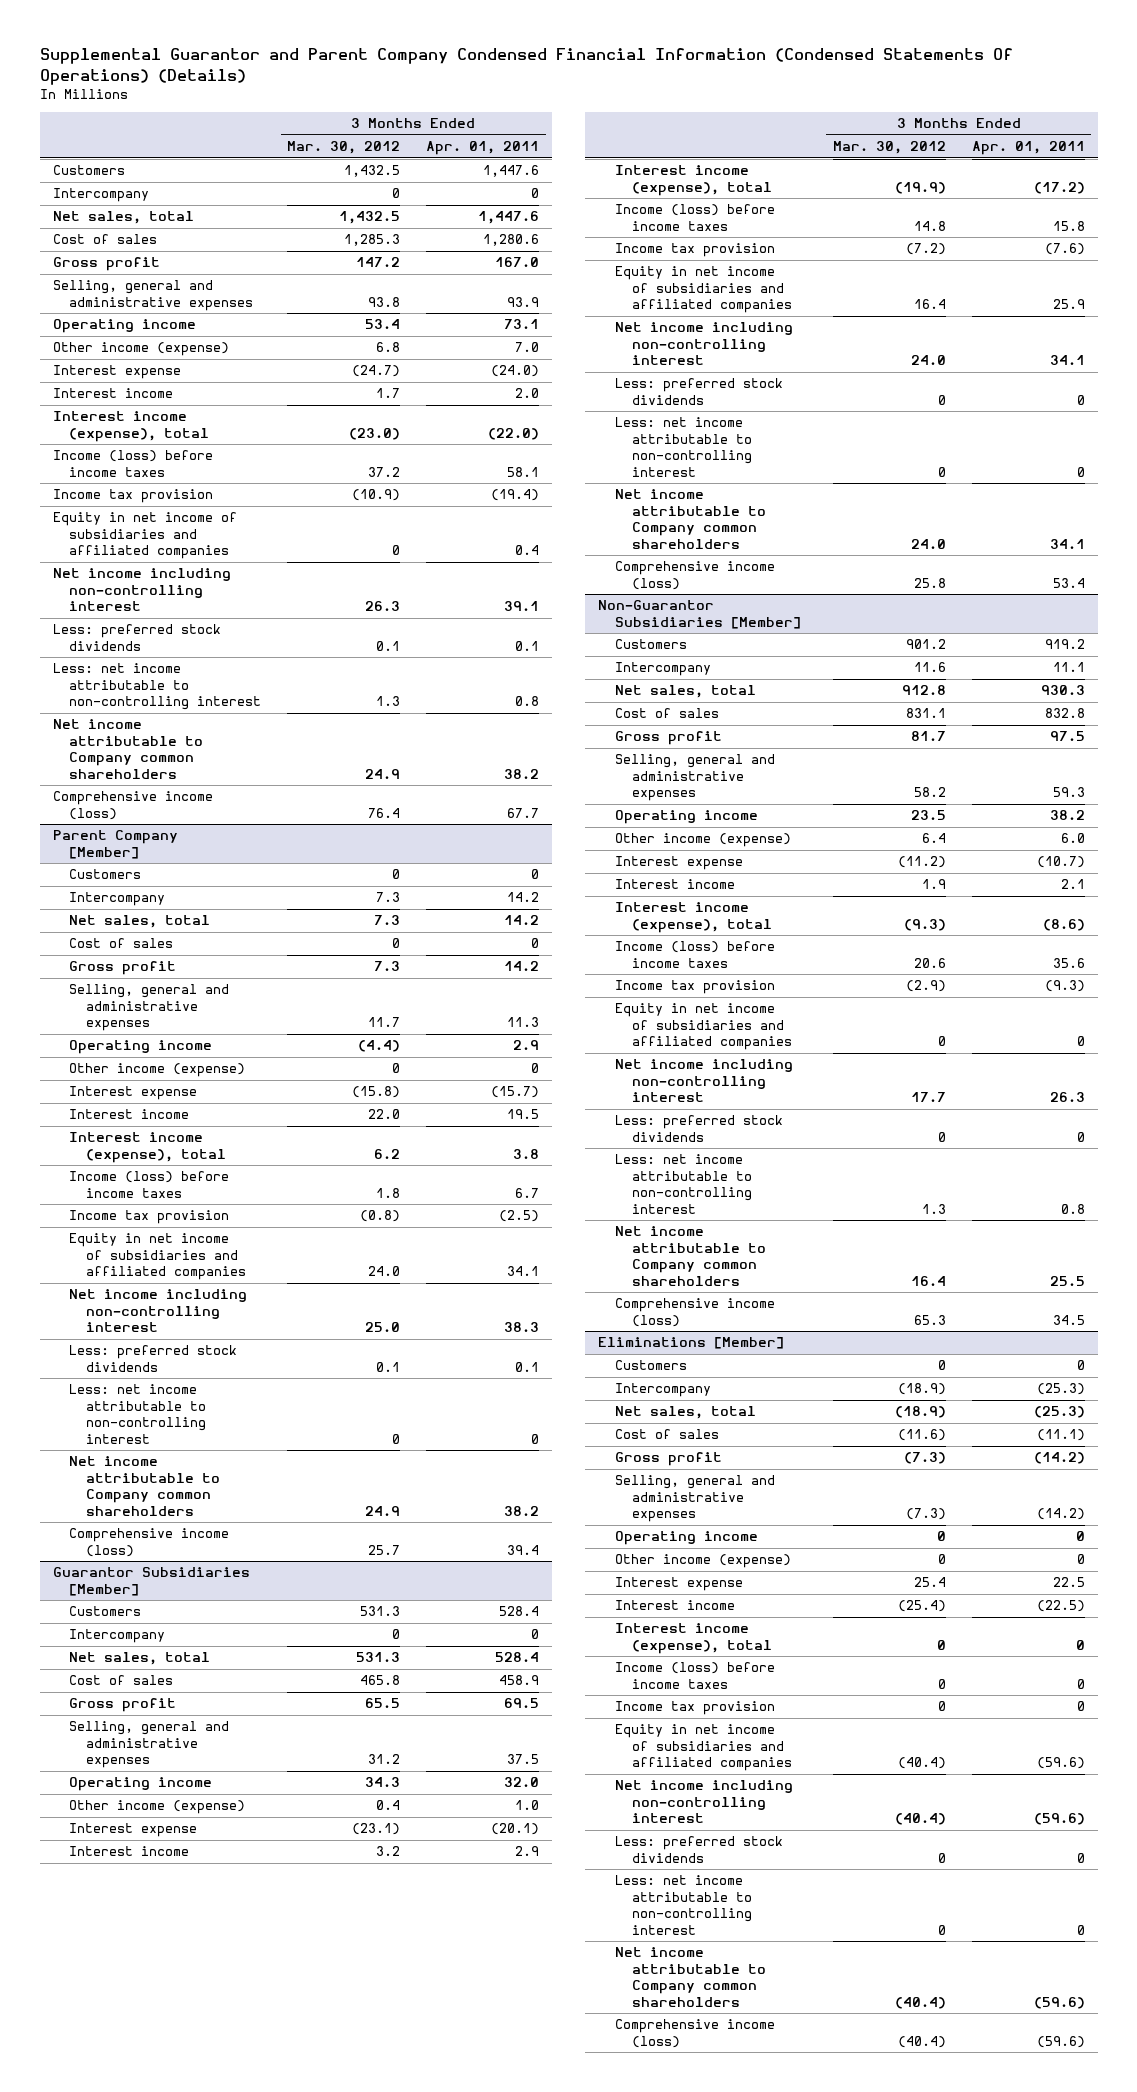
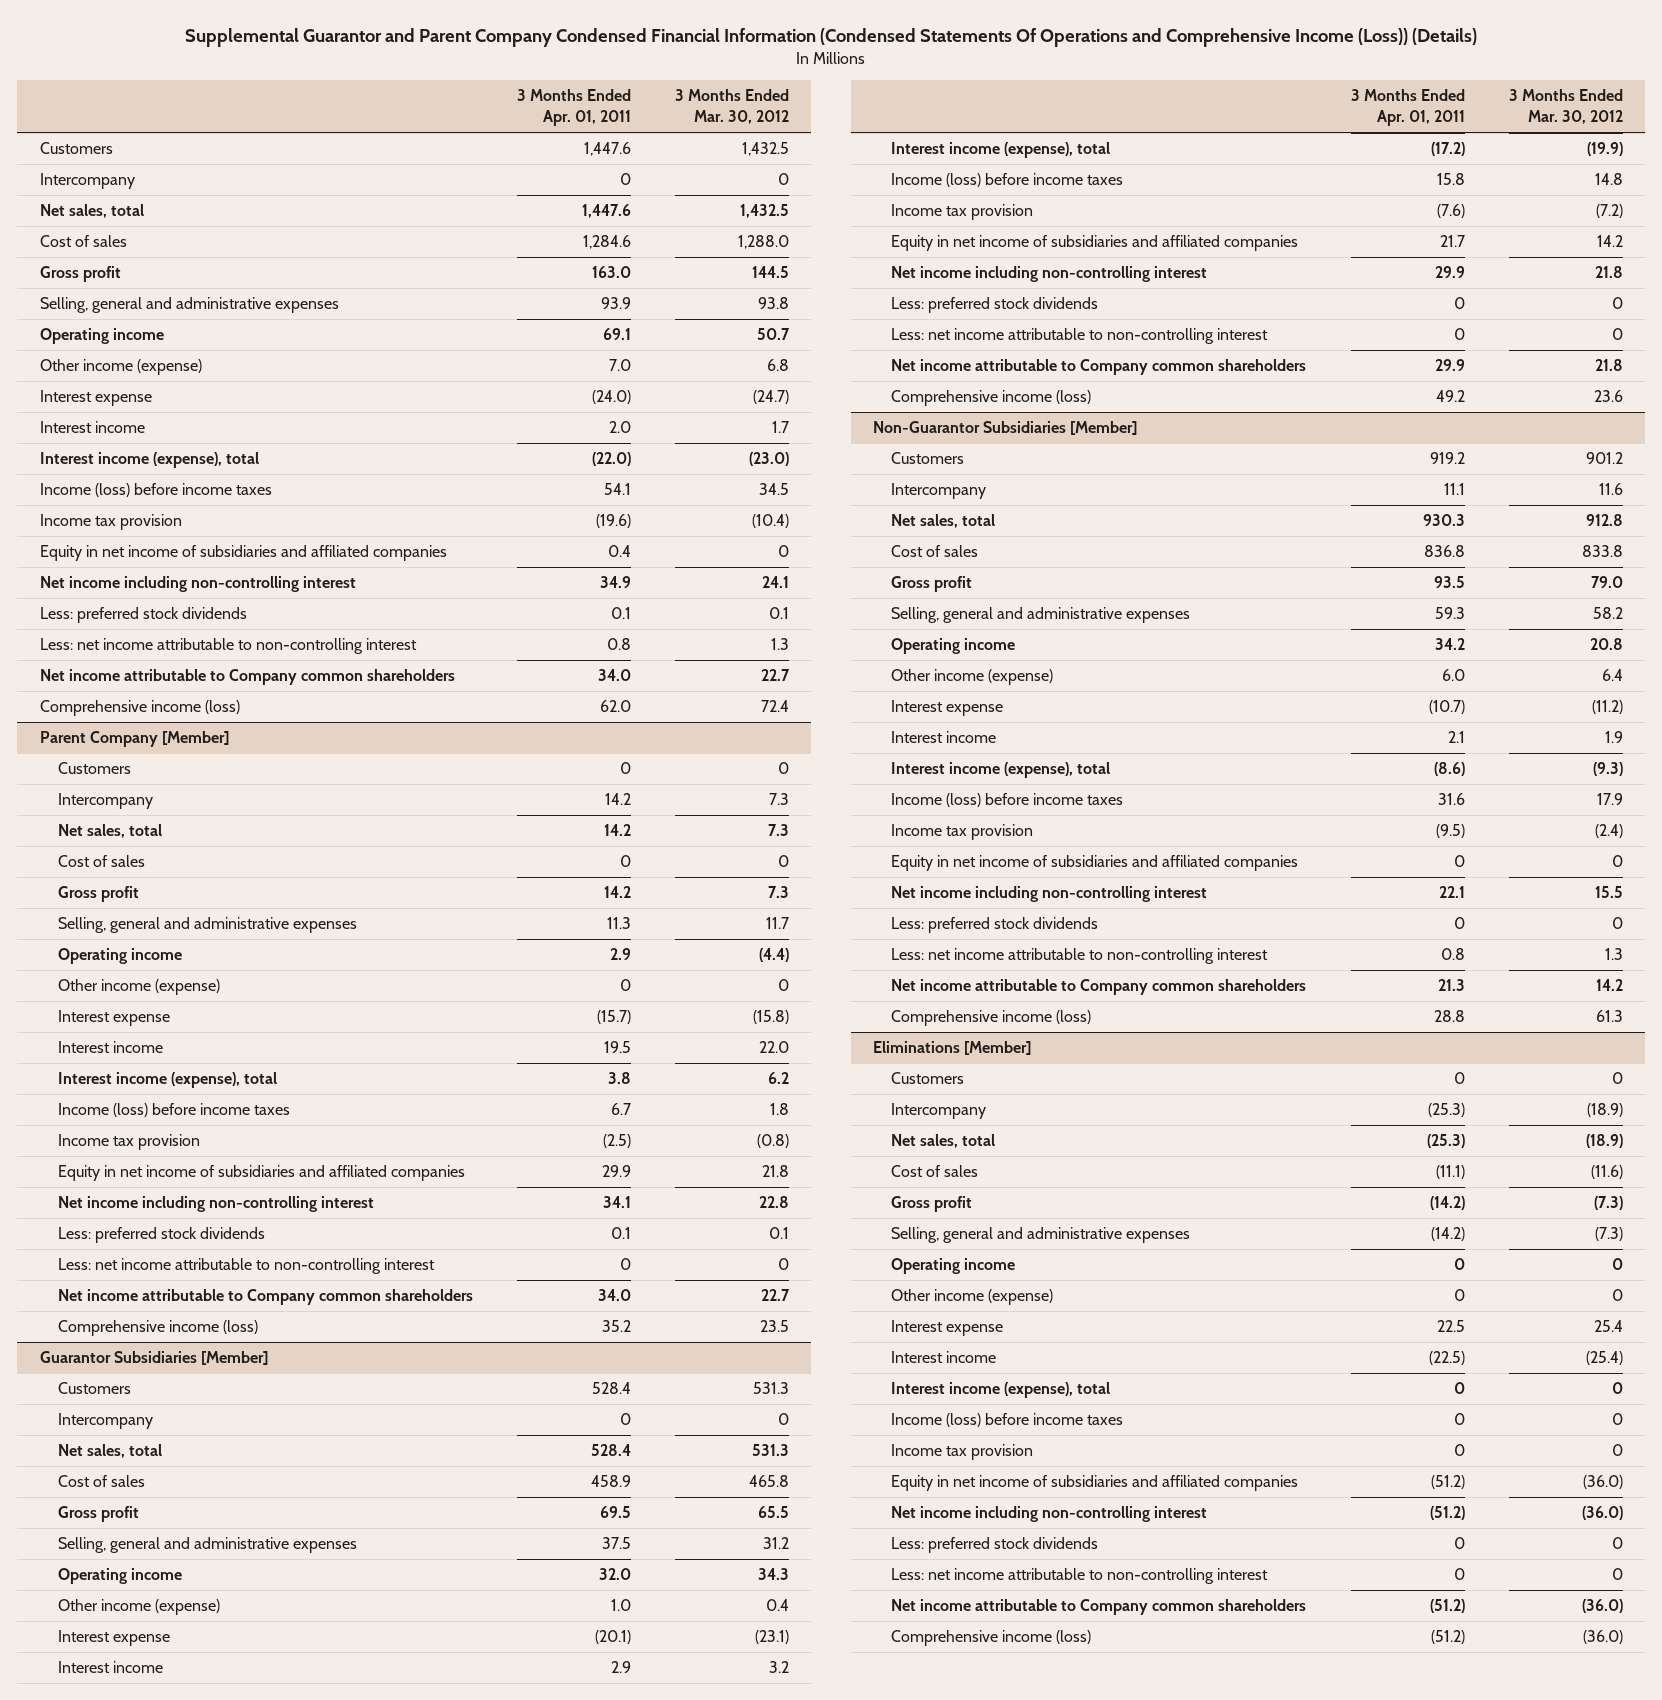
- Supplemental Guarantor and Parent Company Condensed Financial Information (Condensed Statements Of Operations) (Details)
+ Supplemental Guarantor and Parent Company Condensed Financial Information (Condensed Statements Of Operations and Comprehensive Income (Loss)) (Details)
- | 3 Months Ended Mar. 30, 2012 | 3 Months Ended Apr. 01, 2011
+ | 3 Months Ended Apr. 01, 2011 | 3 Months Ended Mar. 30, 2012
- Cost of sales | 1,285.3 | 1,280.6
- Gross profit | 147.2 | 167.0
+ Cost of sales | 1,284.6 | 1,288.0
+ Gross profit | 163.0 | 144.5
- Operating income | 53.4 | 73.1
+ Operating income | 69.1 | 50.7
- Income (loss) before income taxes | 37.2 | 58.1
- Income tax provision | (10.9) | (19.4)
+ Income (loss) before income taxes | 54.1 | 34.5
+ Income tax provision | (19.6) | (10.4)
- Net income including non-controlling interest | 26.3 | 39.1
+ Net income including non-controlling interest | 34.9 | 24.1
- Net income attributable to Company common shareholders | 24.9 | 38.2
- Comprehensive income (loss) | 76.4 | 67.7
+ Net income attributable to Company common shareholders | 34.0 | 22.7
+ Comprehensive income (loss) | 62.0 | 72.4
@ Parent Company [Member]
- Equity in net income of subsidiaries and affiliated companies | 24.0 | 34.1
- Net income including non-controlling interest | 25.0 | 38.3
+ Equity in net income of subsidiaries and affiliated companies | 29.9 | 21.8
+ Net income including non-controlling interest | 34.1 | 22.8
- Net income attributable to Company common shareholders | 24.9 | 38.2
- Comprehensive income (loss) | 25.7 | 39.4
+ Net income attributable to Company common shareholders | 34.0 | 22.7
+ Comprehensive income (loss) | 35.2 | 23.5
@ Guarantor Subsidiaries [Member]
- Equity in net income of subsidiaries and affiliated companies | 16.4 | 25.9
- Net income including non-controlling interest | 24.0 | 34.1
+ Equity in net income of subsidiaries and affiliated companies | 21.7 | 14.2
+ Net income including non-controlling interest | 29.9 | 21.8
- Net income attributable to Company common shareholders | 24.0 | 34.1
- Comprehensive income (loss) | 25.8 | 53.4
+ Net income attributable to Company common shareholders | 29.9 | 21.8
+ Comprehensive income (loss) | 49.2 | 23.6
@ Non-Guarantor Subsidiaries [Member]
- Cost of sales | 831.1 | 832.8
- Gross profit | 81.7 | 97.5
+ Cost of sales | 836.8 | 833.8
+ Gross profit | 93.5 | 79.0
- Operating income | 23.5 | 38.2
+ Operating income | 34.2 | 20.8
- Income (loss) before income taxes | 20.6 | 35.6
- Income tax provision | (2.9) | (9.3)
+ Income (loss) before income taxes | 31.6 | 17.9
+ Income tax provision | (9.5) | (2.4)
- Net income including non-controlling interest | 17.7 | 26.3
+ Net income including non-controlling interest | 22.1 | 15.5
- Net income attributable to Company common shareholders | 16.4 | 25.5
- Comprehensive income (loss) | 65.3 | 34.5
+ Net income attributable to Company common shareholders | 21.3 | 14.2
+ Comprehensive income (loss) | 28.8 | 61.3
@ Eliminations [Member]
- Equity in net income of subsidiaries and affiliated companies | (40.4) | (59.6)
- Net income including non-controlling interest | (40.4) | (59.6)
+ Equity in net income of subsidiaries and affiliated companies | (51.2) | (36.0)
+ Net income including non-controlling interest | (51.2) | (36.0)
- Net income attributable to Company common shareholders | (40.4) | (59.6)
- Comprehensive income (loss) | (40.4) | (59.6)
+ Net income attributable to Company common shareholders | (51.2) | (36.0)
+ Comprehensive income (loss) | (51.2) | (36.0)

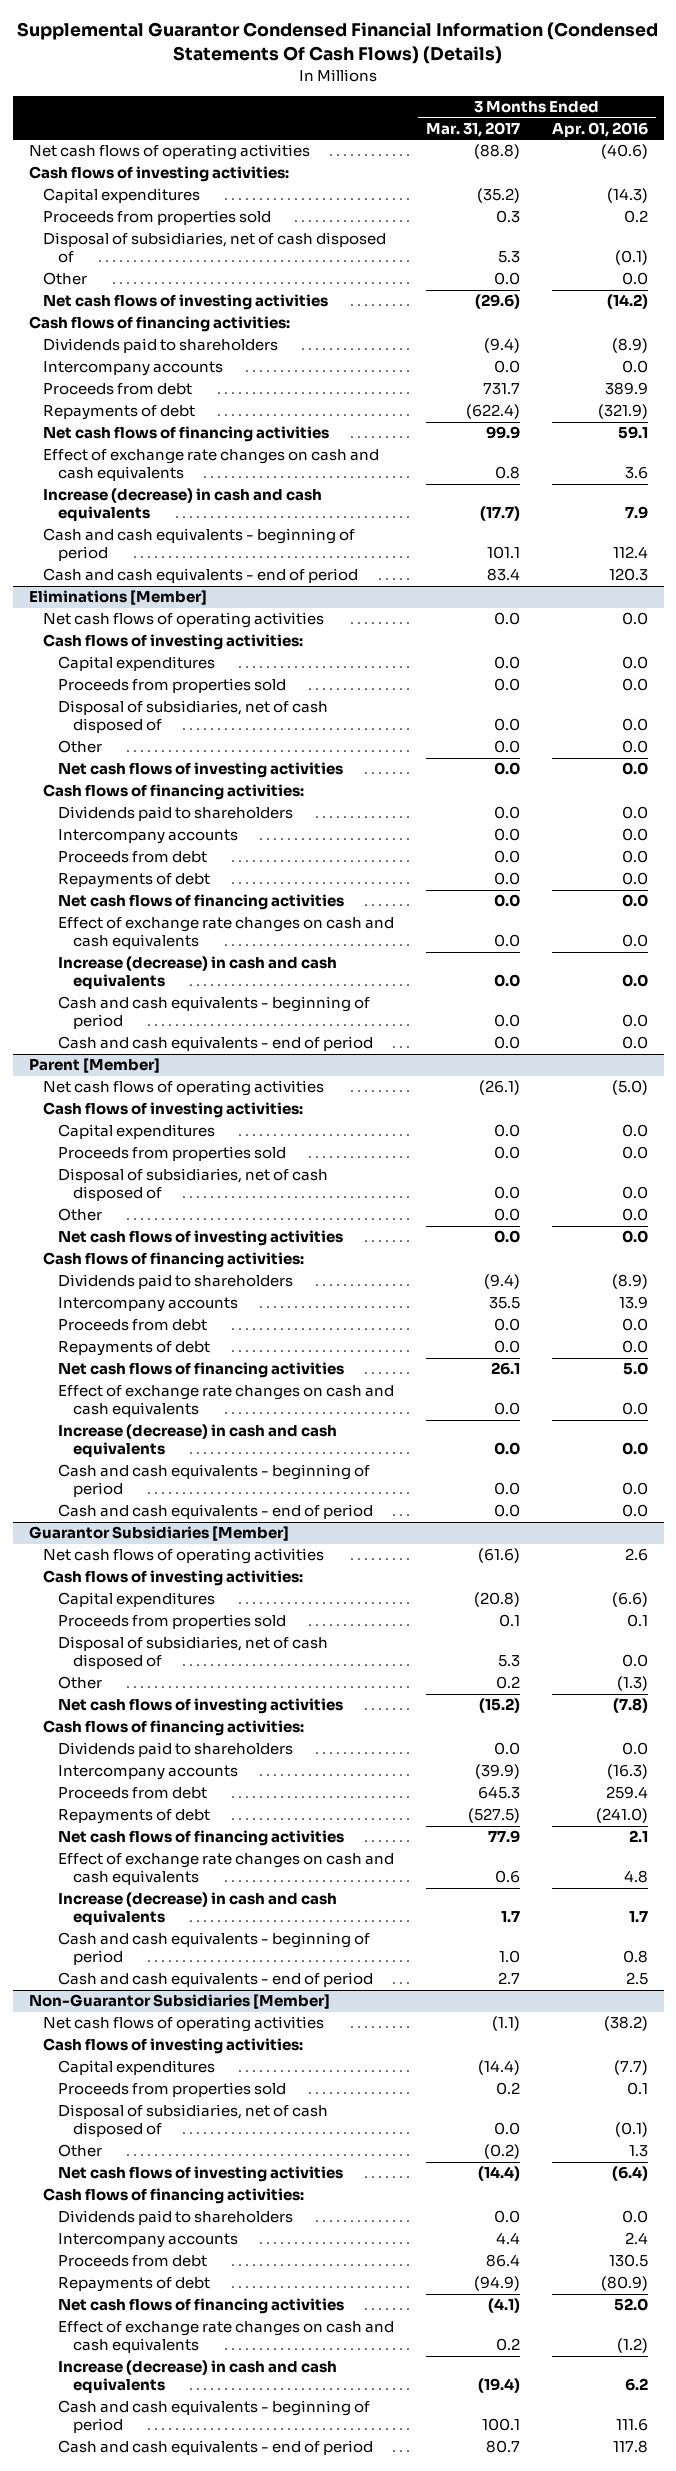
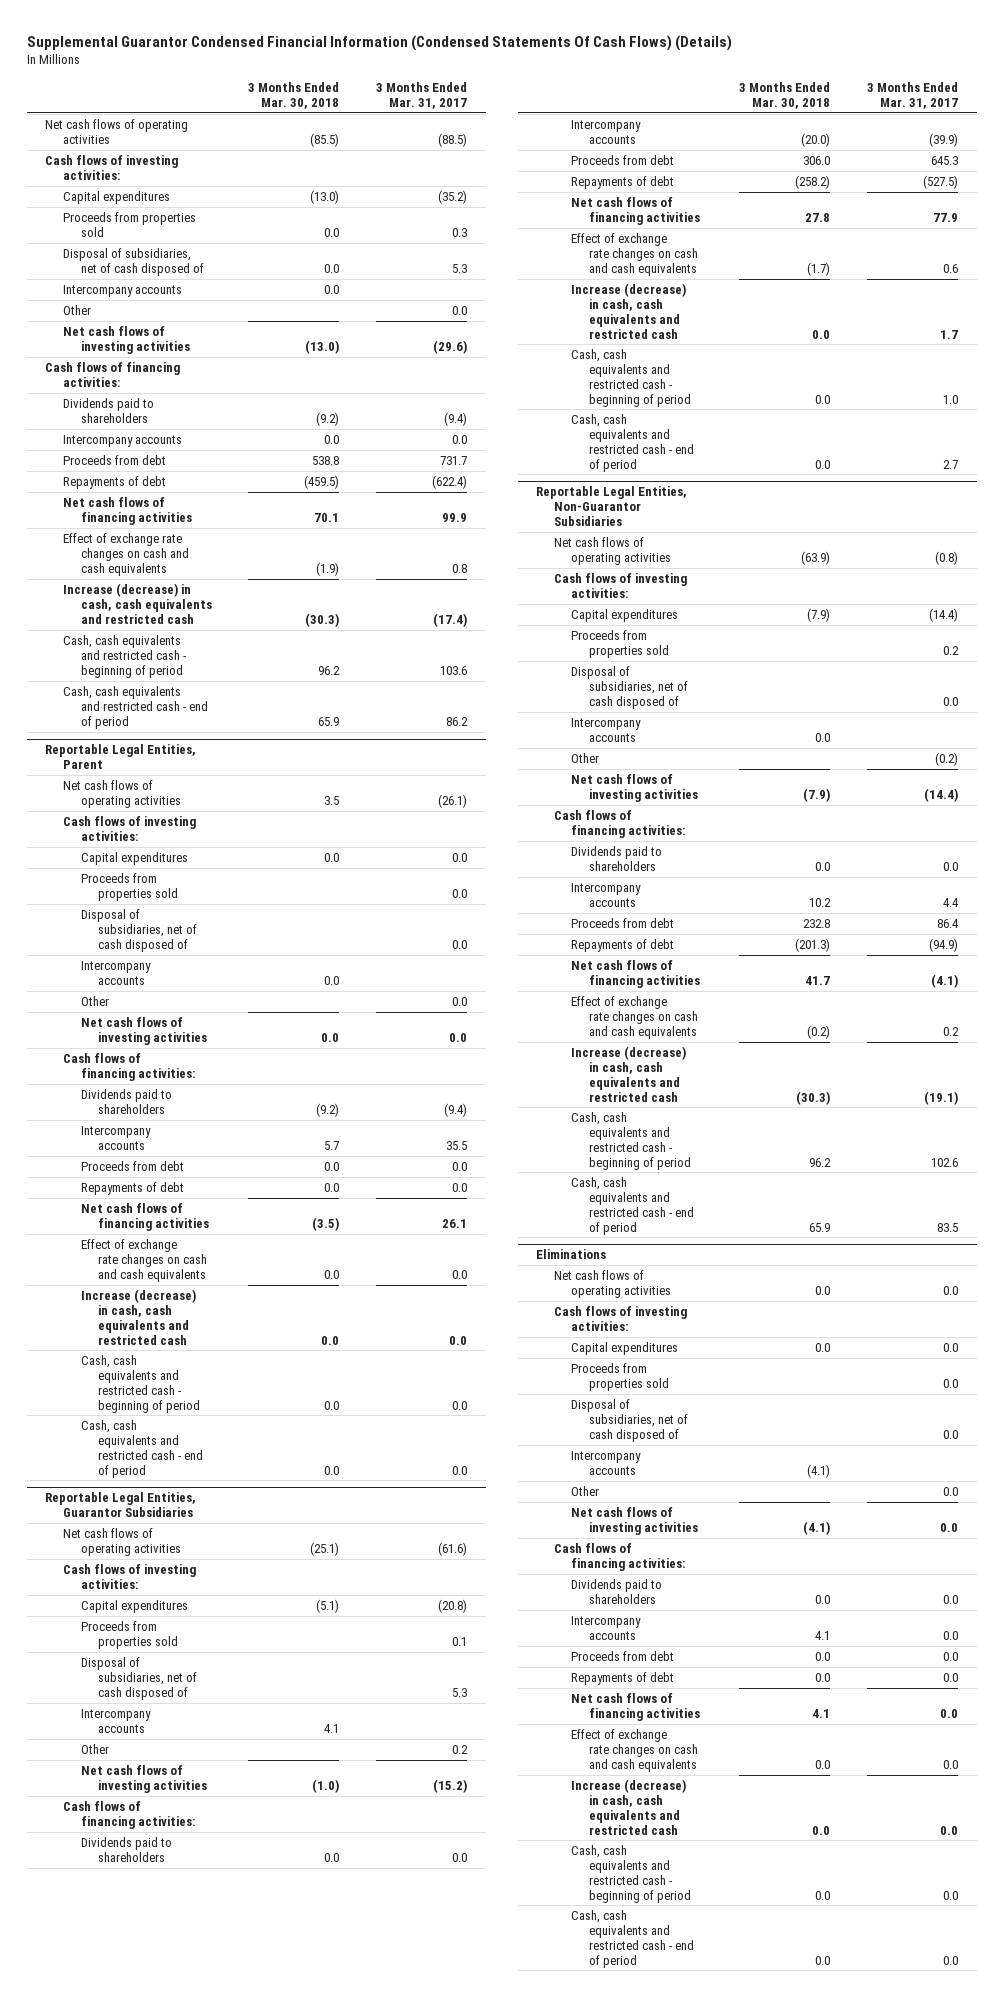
- | 3 Months Ended Mar. 31, 2017 | 3 Months Ended Apr. 01, 2016
+ | 3 Months Ended Mar. 30, 2018 | 3 Months Ended Mar. 31, 2017
- Net cash flows of operating activities | (88.8) | (40.6)
+ Net cash flows of operating activities | (85.5) | (88.5)
+ Intercompany accounts | 0.0 |
- Increase (decrease) in cash and cash equivalents | (17.7) | 7.9
- Cash and cash equivalents - beginning of period | 101.1 | 112.4
- Cash and cash equivalents - end of period | 83.4 | 120.3
- Eliminations [Member]
- Net cash flows of operating activities | 0.0 | 0.0
- Cash flows of investing activities:
- Capital expenditures | 0.0 | 0.0
- Proceeds from properties sold | 0.0 | 0.0
- Disposal of subsidiaries, net of cash disposed of | 0.0 | 0.0
- Other | 0.0 | 0.0
- Net cash flows of investing activities | 0.0 | 0.0
- Cash flows of financing activities:
- Dividends paid to shareholders | 0.0 | 0.0
- Intercompany accounts | 0.0 | 0.0
- Proceeds from debt | 0.0 | 0.0
- Repayments of debt | 0.0 | 0.0
- Net cash flows of financing activities | 0.0 | 0.0
- Effect of exchange rate changes on cash and cash equivalents | 0.0 | 0.0
- Increase (decrease) in cash and cash equivalents | 0.0 | 0.0
- Cash and cash equivalents - beginning of period | 0.0 | 0.0
- Cash and cash equivalents - end of period | 0.0 | 0.0
- Parent [Member]
+ Increase (decrease) in cash, cash equivalents and restricted cash | (30.3) | (17.4)
+ Cash, cash equivalents and restricted cash - beginning of period | 96.2 | 103.6
+ Cash, cash equivalents and restricted cash - end of period | 65.9 | 86.2
+ Reportable Legal Entities, Parent
+ Intercompany accounts | 0.0 |
- Increase (decrease) in cash and cash equivalents | 0.0 | 0.0
- Cash and cash equivalents - beginning of period | 0.0 | 0.0
- Cash and cash equivalents - end of period | 0.0 | 0.0
- Guarantor Subsidiaries [Member]
+ Increase (decrease) in cash, cash equivalents and restricted cash | 0.0 | 0.0
+ Cash, cash equivalents and restricted cash - beginning of period | 0.0 | 0.0
+ Cash, cash equivalents and restricted cash - end of period | 0.0 | 0.0
+ Reportable Legal Entities, Guarantor Subsidiaries
+ Intercompany accounts | 4.1 |
- Increase (decrease) in cash and cash equivalents | 1.7 | 1.7
- Cash and cash equivalents - beginning of period | 1.0 | 0.8
- Cash and cash equivalents - end of period | 2.7 | 2.5
- Non-Guarantor Subsidiaries [Member]
- Net cash flows of operating activities | (1.1) | (38.2)
+ Increase (decrease) in cash, cash equivalents and restricted cash | 0.0 | 1.7
+ Cash, cash equivalents and restricted cash - beginning of period | 0.0 | 1.0
+ Cash, cash equivalents and restricted cash - end of period | 0.0 | 2.7
+ Reportable Legal Entities, Non-Guarantor Subsidiaries
+ Net cash flows of operating activities | (63.9) | (0.8)
+ Intercompany accounts | 0.0 |
- Increase (decrease) in cash and cash equivalents | (19.4) | 6.2
- Cash and cash equivalents - beginning of period | 100.1 | 111.6
- Cash and cash equivalents - end of period | 80.7 | 117.8
+ Increase (decrease) in cash, cash equivalents and restricted cash | (30.3) | (19.1)
+ Cash, cash equivalents and restricted cash - beginning of period | 96.2 | 102.6
+ Cash, cash equivalents and restricted cash - end of period | 65.9 | 83.5
+ Eliminations
+ Net cash flows of operating activities | 0.0 | 0.0
+ Cash flows of investing activities:
+ Capital expenditures | 0.0 | 0.0
+ Proceeds from properties sold | | 0.0
+ Disposal of subsidiaries, net of cash disposed of | | 0.0
+ Intercompany accounts | (4.1) |
+ Other | | 0.0
+ Net cash flows of investing activities | (4.1) | 0.0
+ Cash flows of financing activities:
+ Dividends paid to shareholders | 0.0 | 0.0
+ Intercompany accounts | 4.1 | 0.0
+ Proceeds from debt | 0.0 | 0.0
+ Repayments of debt | 0.0 | 0.0
+ Net cash flows of financing activities | 4.1 | 0.0
+ Effect of exchange rate changes on cash and cash equivalents | 0.0 | 0.0
+ Increase (decrease) in cash, cash equivalents and restricted cash | 0.0 | 0.0
+ Cash, cash equivalents and restricted cash - beginning of period | 0.0 | 0.0
+ Cash, cash equivalents and restricted cash - end of period | 0.0 | 0.0

